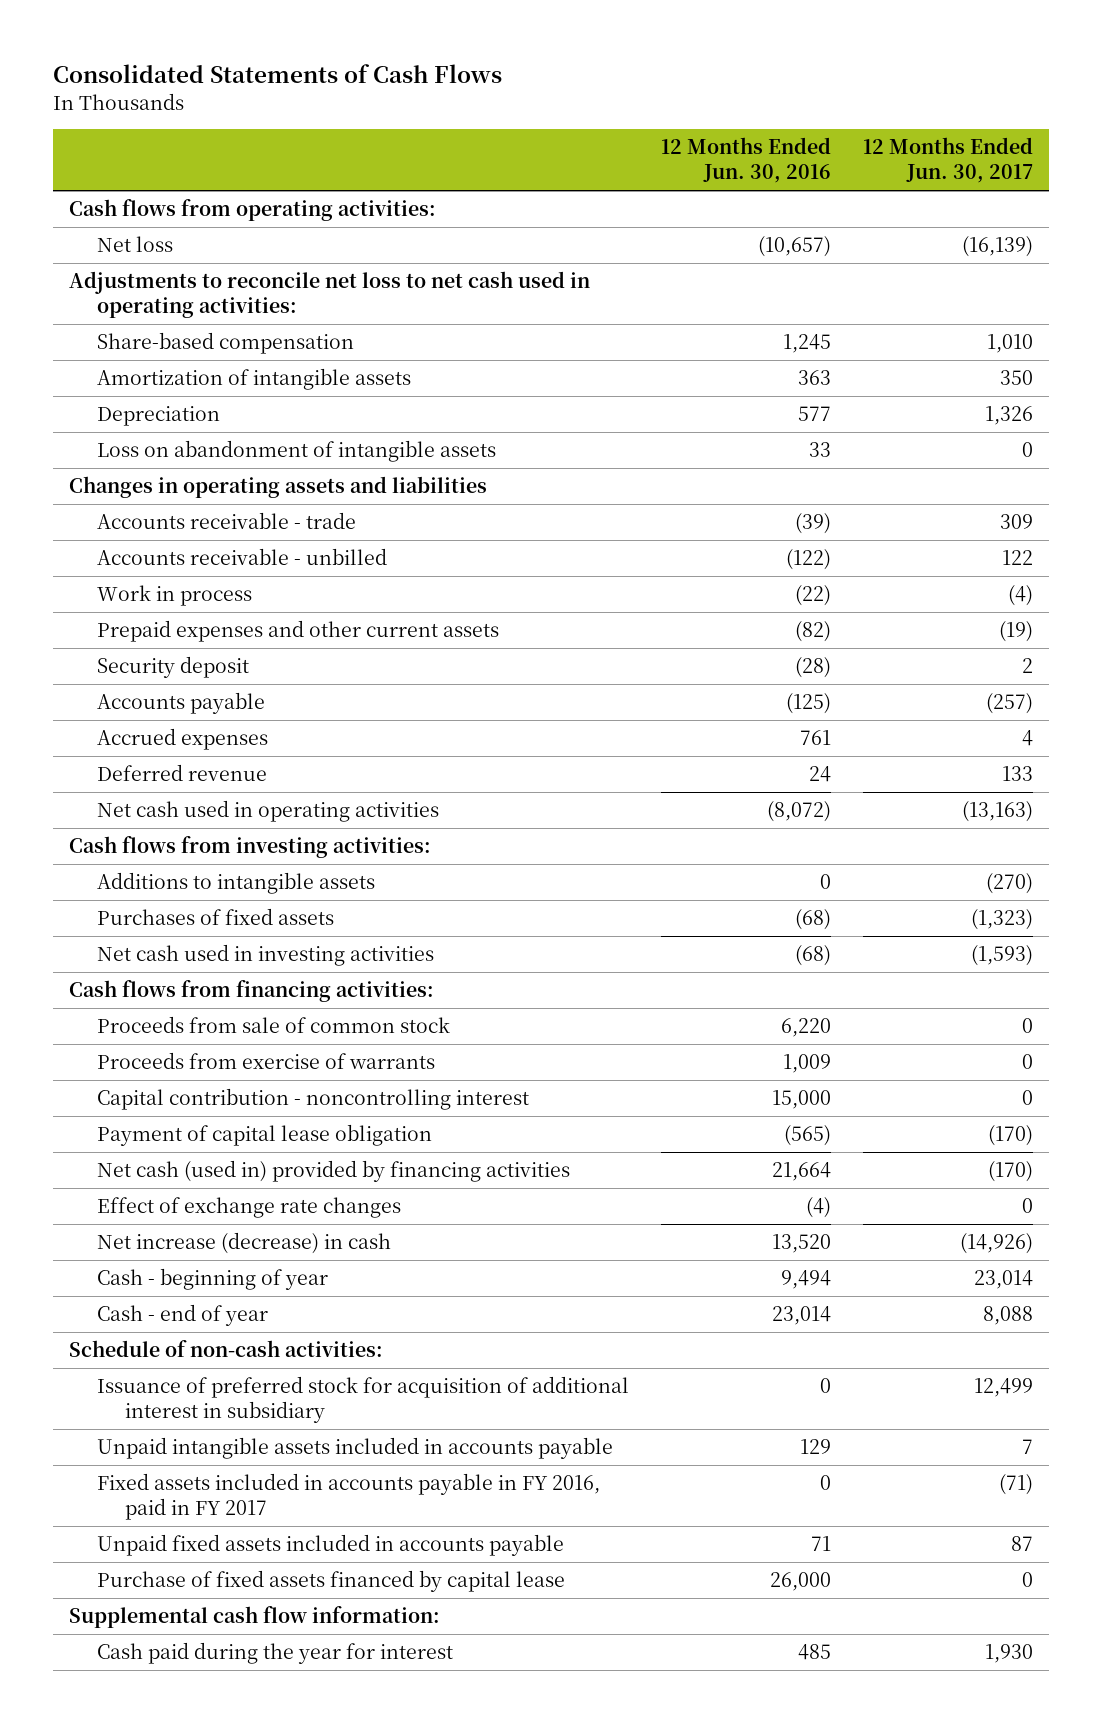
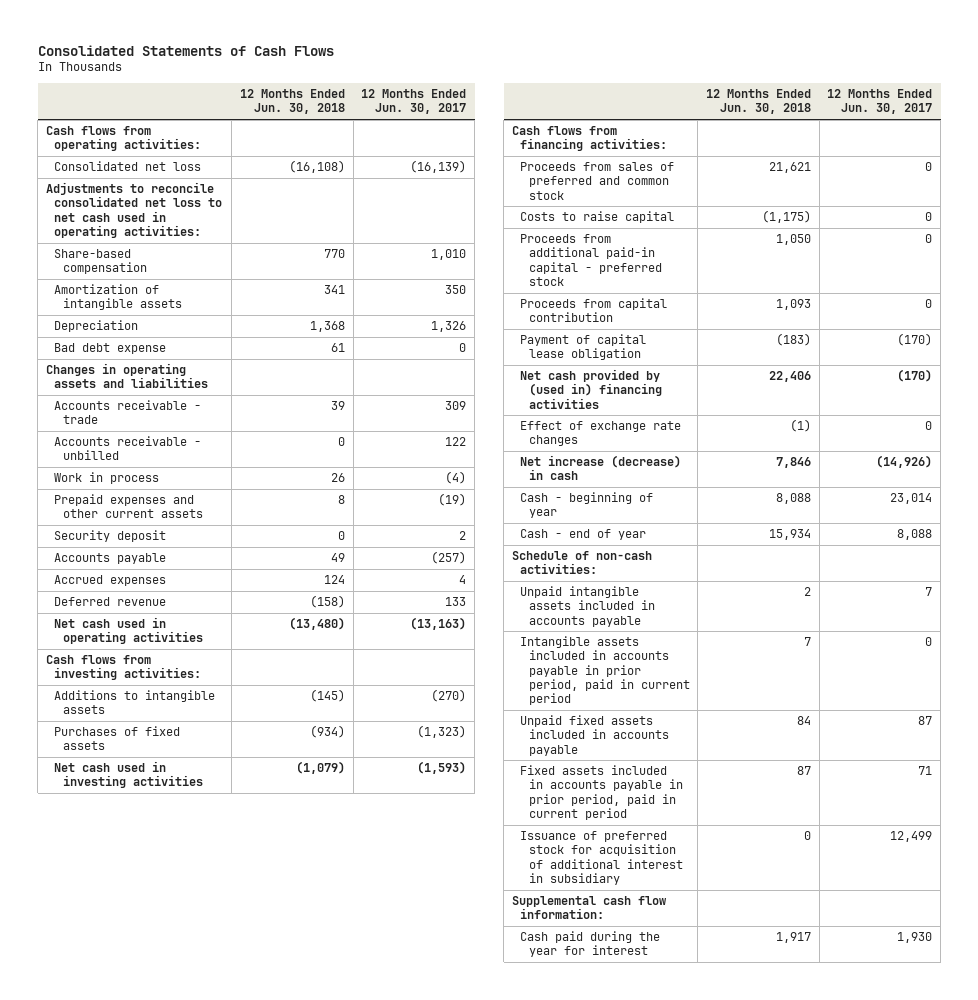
- | 12 Months Ended Jun. 30, 2016 | 12 Months Ended Jun. 30, 2017
+ | 12 Months Ended Jun. 30, 2018 | 12 Months Ended Jun. 30, 2017
- Net loss | (10,657) | (16,139)
- Adjustments to reconcile net loss to net cash used in operating activities:
+ Consolidated net loss | (16,108) | (16,139)
+ Adjustments to reconcile consolidated net loss to net cash used in operating activities:
- Loss on abandonment of intangible assets | 33 | 0
+ Bad debt expense | 61 | 0
- Proceeds from sale of common stock | 6,220 | 0
- Proceeds from exercise of warrants | 1,009 | 0
- Capital contribution - noncontrolling interest | 15,000 | 0
+ Proceeds from sales of preferred and common stock | 21,621 | 0
+ Costs to raise capital | (1,175) | 0
+ Proceeds from additional paid-in capital - preferred stock | 1,050 | 0
+ Proceeds from capital contribution | 1,093 | 0
- Net cash (used in) provided by financing activities | 21,664 | (170)
+ Net cash provided by (used in) financing activities | 22,406 | (170)
- Fixed assets included in accounts payable in FY 2016, paid in FY 2017 | 0 | (71)
+ Intangible assets included in accounts payable in prior period, paid in current period | 7 | 0
- Purchase of fixed assets financed by capital lease | 26,000 | 0
+ Fixed assets included in accounts payable in prior period, paid in current period | 87 | 71
moved down: Issuance of preferred stock for acquisition of additional interest in subsidiary | 0 | 12,499

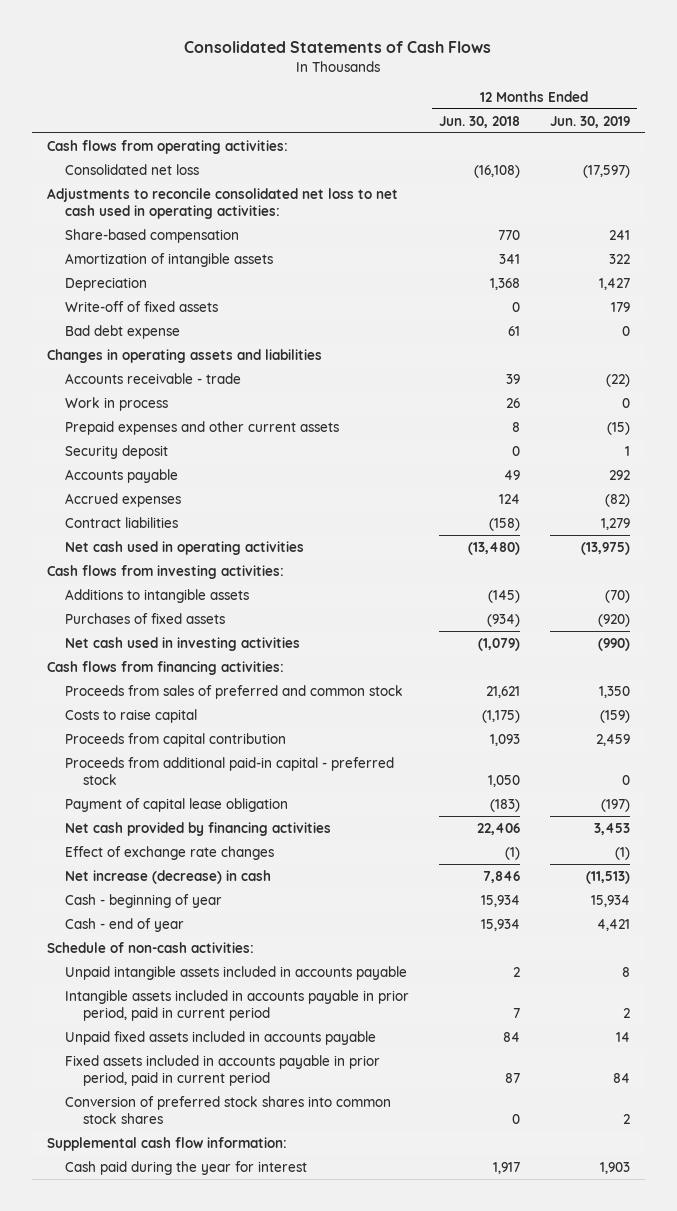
- | 12 Months Ended Jun. 30, 2018 | 12 Months Ended Jun. 30, 2017
+ | 12 Months Ended Jun. 30, 2018 | 12 Months Ended Jun. 30, 2019
+ Write-off of fixed assets | 0 | 179
- Accounts receivable - unbilled | 0 | 122
- Deferred revenue | (158) | 133
+ Contract liabilities | (158) | 1,279
moved down: Proceeds from additional paid-in capital - preferred stock | 1,050 | 0
- Net cash provided by (used in) financing activities | 22,406 | (170)
+ Net cash provided by financing activities | 22,406 | 3,453
- Cash - beginning of year | 8,088 | 23,014
+ Cash - beginning of year | 15,934 | 15,934
- Issuance of preferred stock for acquisition of additional interest in subsidiary | 0 | 12,499
+ Conversion of preferred stock shares into common stock shares | 0 | 2

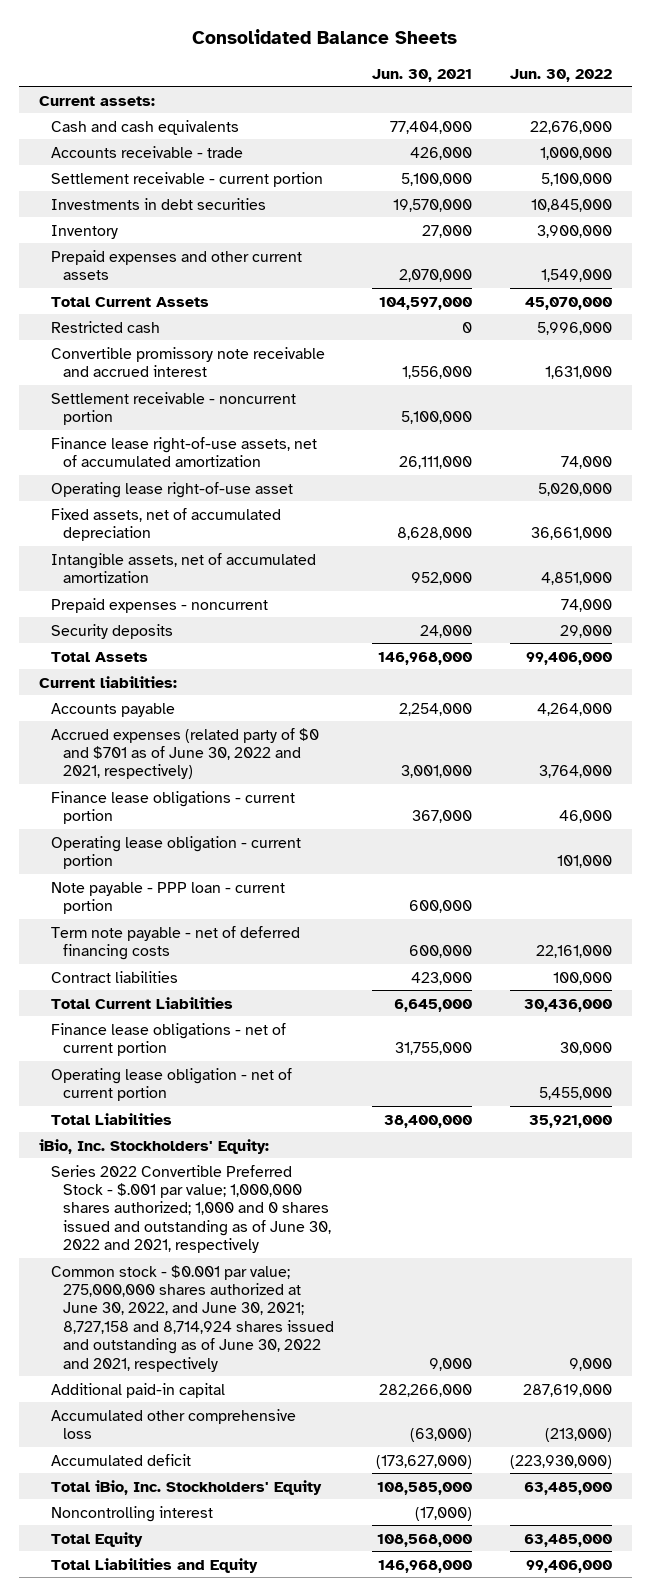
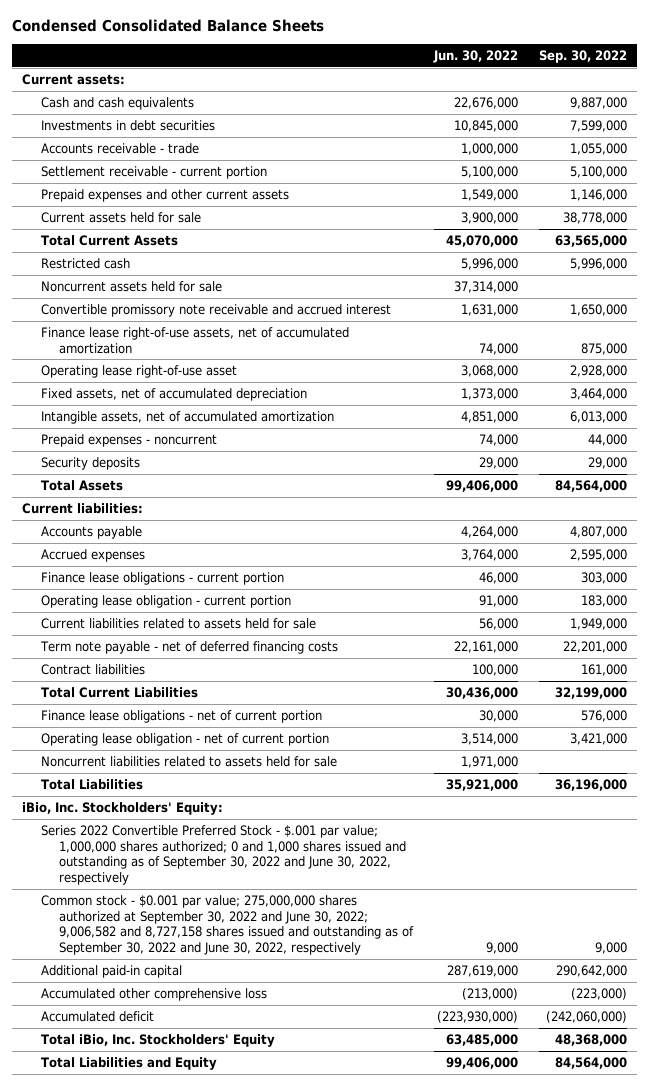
- Consolidated Balance Sheets
+ Condensed Consolidated Balance Sheets
- | Jun. 30, 2021 | Jun. 30, 2022
+ | Jun. 30, 2022 | Sep. 30, 2022
moved up: Investments in debt securities | 10,845,000 | 7,599,000
- Inventory | 27,000 | 3,900,000
+ Current assets held for sale | 3,900,000 | 38,778,000
+ Noncurrent assets held for sale | 37,314,000 |
- Settlement receivable - noncurrent portion | 5,100,000 |
- Operating lease right-of-use asset | | 5,020,000
- Fixed assets, net of accumulated depreciation | 8,628,000 | 36,661,000
+ Operating lease right-of-use asset | 3,068,000 | 2,928,000
+ Fixed assets, net of accumulated depreciation | 1,373,000 | 3,464,000
- Accrued expenses (related party of $0 and $701 as of June 30, 2022 and 2021, respectively) | 3,001,000 | 3,764,000
+ Accrued expenses | 3,764,000 | 2,595,000
- Operating lease obligation - current portion | | 101,000
- Note payable - PPP loan - current portion | 600,000 |
+ Operating lease obligation - current portion | 91,000 | 183,000
+ Current liabilities related to assets held for sale | 56,000 | 1,949,000
- Operating lease obligation - net of current portion | | 5,455,000
+ Operating lease obligation - net of current portion | 3,514,000 | 3,421,000
+ Noncurrent liabilities related to assets held for sale | 1,971,000 |
- Series 2022 Convertible Preferred Stock - $.001 par value; 1,000,000 shares authorized; 1,000 and 0 shares issued and outstanding as of June 30, 2022 and 2021, respectively
- Common stock - $0.001 par value; 275,000,000 shares authorized at June 30, 2022, and June 30, 2021; 8,727,158 and 8,714,924 shares issued and outstanding as of June 30, 2022 and 2021, respectively | 9,000 | 9,000
+ Series 2022 Convertible Preferred Stock - $.001 par value; 1,000,000 shares authorized; 0 and 1,000 shares issued and outstanding as of September 30, 2022 and June 30, 2022, respectively
+ Common stock - $0.001 par value; 275,000,000 shares authorized at September 30, 2022 and June 30, 2022; 9,006,582 and 8,727,158 shares issued and outstanding as of September 30, 2022 and June 30, 2022, respectively | 9,000 | 9,000
- Noncontrolling interest | (17,000) |
- Total Equity | 108,568,000 | 63,485,000

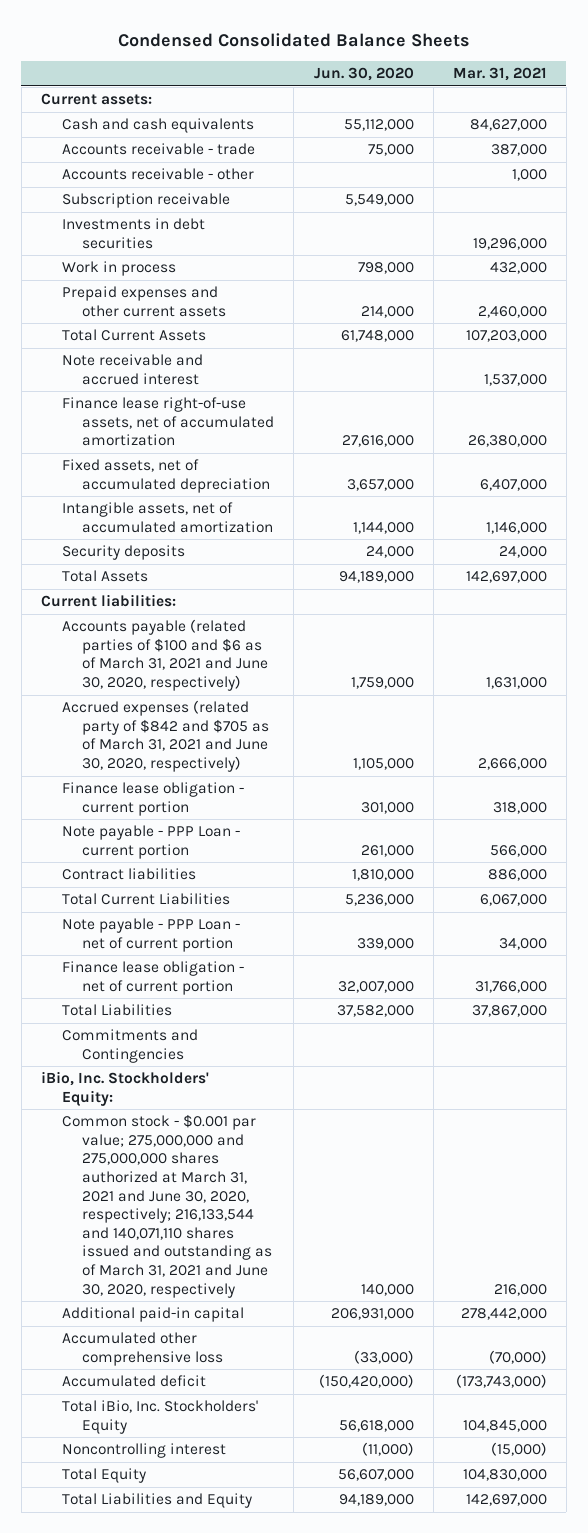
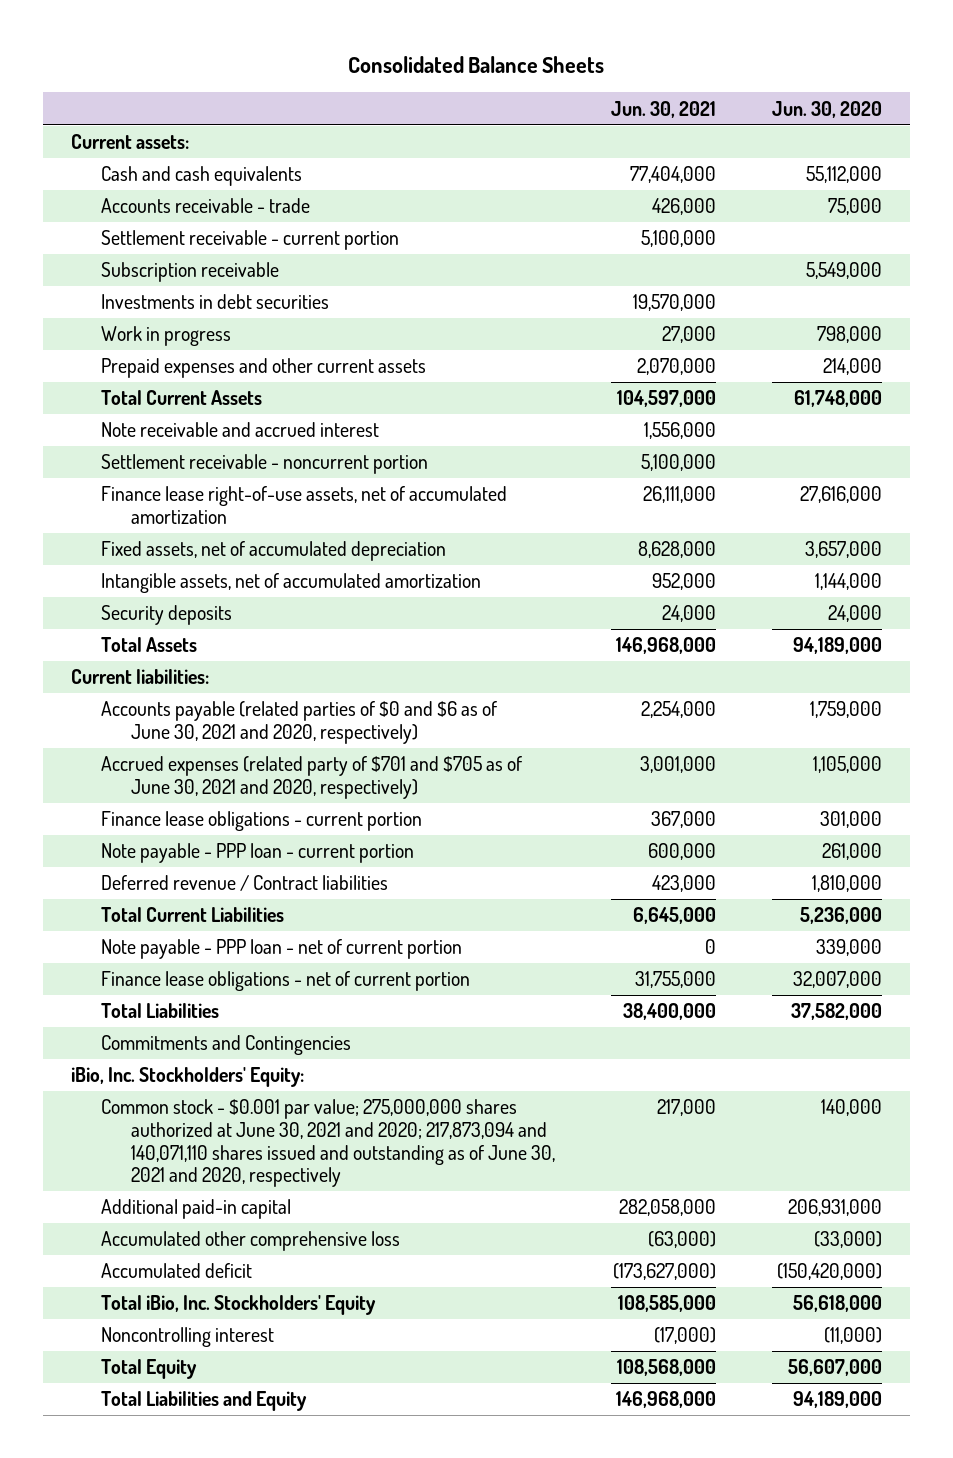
- Condensed Consolidated Balance Sheets
+ Consolidated Balance Sheets
- | Jun. 30, 2020 | Mar. 31, 2021
+ | Jun. 30, 2021 | Jun. 30, 2020
- Accounts receivable - other | | 1,000
+ Settlement receivable - current portion | 5,100,000 |
- Work in process | 798,000 | 432,000
+ Work in progress | 27,000 | 798,000
+ Settlement receivable - noncurrent portion | 5,100,000 |
- Accounts payable (related parties of $100 and $6 as of March 31, 2021 and June 30, 2020, respectively) | 1,759,000 | 1,631,000
- Accrued expenses (related party of $842 and $705 as of March 31, 2021 and June 30, 2020, respectively) | 1,105,000 | 2,666,000
- Finance lease obligation - current portion | 301,000 | 318,000
- Note payable - PPP Loan - current portion | 261,000 | 566,000
- Contract liabilities | 1,810,000 | 886,000
+ Accounts payable (related parties of $0 and $6 as of June 30, 2021 and 2020, respectively) | 2,254,000 | 1,759,000
+ Accrued expenses (related party of $701 and $705 as of June 30, 2021 and 2020, respectively) | 3,001,000 | 1,105,000
+ Finance lease obligations - current portion | 367,000 | 301,000
+ Note payable - PPP loan - current portion | 600,000 | 261,000
+ Deferred revenue / Contract liabilities | 423,000 | 1,810,000
- Note payable - PPP Loan - net of current portion | 339,000 | 34,000
- Finance lease obligation - net of current portion | 32,007,000 | 31,766,000
+ Note payable - PPP loan - net of current portion | 0 | 339,000
+ Finance lease obligations - net of current portion | 31,755,000 | 32,007,000
- Common stock - $0.001 par value; 275,000,000 and 275,000,000 shares authorized at March 31, 2021 and June 30, 2020, respectively; 216,133,544 and 140,071,110 shares issued and outstanding as of March 31, 2021 and June 30, 2020, respectively | 140,000 | 216,000
+ Common stock - $0.001 par value; 275,000,000 shares authorized at June 30, 2021 and 2020; 217,873,094 and 140,071,110 shares issued and outstanding as of June 30, 2021 and 2020, respectively | 217,000 | 140,000

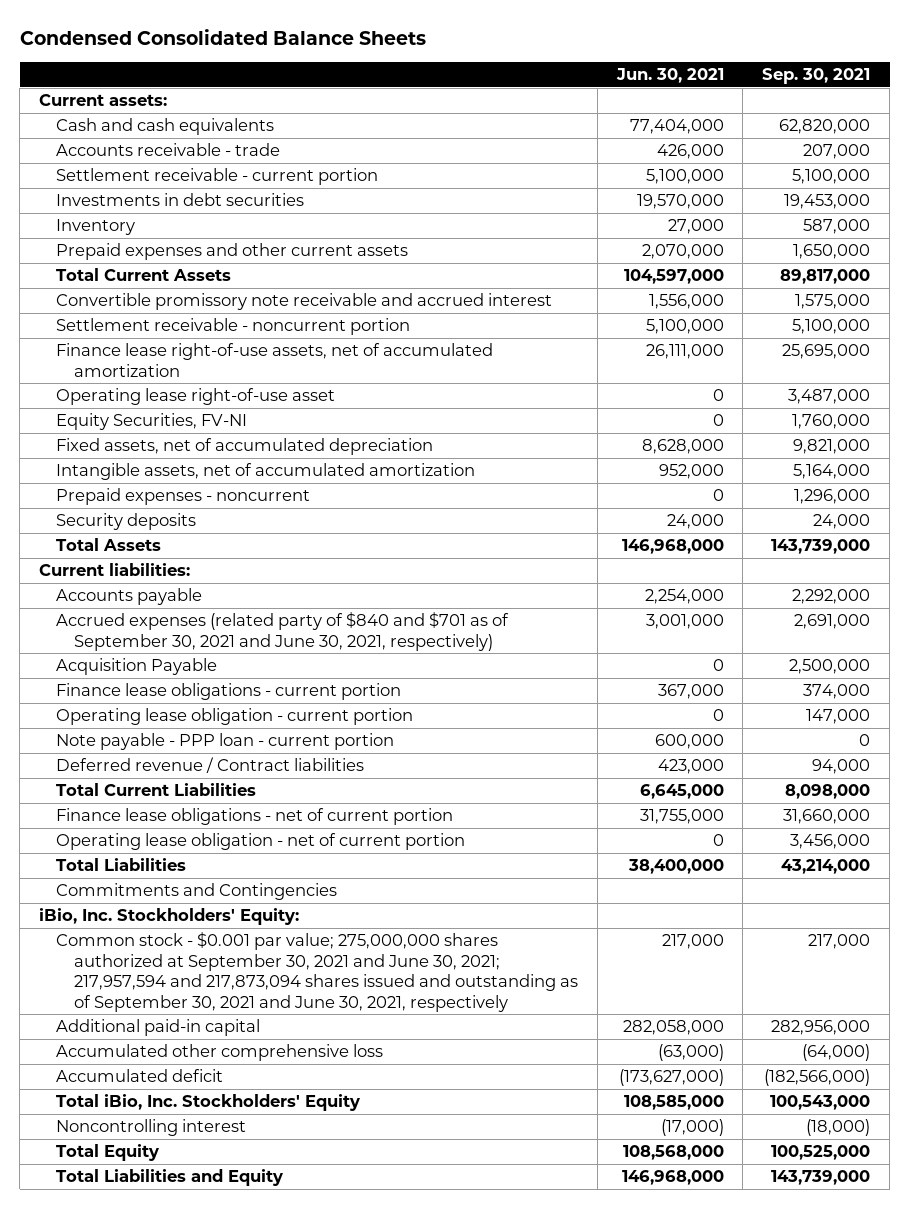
- Consolidated Balance Sheets
+ Condensed Consolidated Balance Sheets
- | Jun. 30, 2021 | Jun. 30, 2020
+ | Jun. 30, 2021 | Sep. 30, 2021
- Subscription receivable | | 5,549,000
- Work in progress | 27,000 | 798,000
+ Inventory | 27,000 | 587,000
- Note receivable and accrued interest | 1,556,000 |
+ Convertible promissory note receivable and accrued interest | 1,556,000 | 1,575,000
+ Operating lease right-of-use asset | 0 | 3,487,000
+ Equity Securities, FV-NI | 0 | 1,760,000
+ Prepaid expenses - noncurrent | 0 | 1,296,000
- Accounts payable (related parties of $0 and $6 as of June 30, 2021 and 2020, respectively) | 2,254,000 | 1,759,000
- Accrued expenses (related party of $701 and $705 as of June 30, 2021 and 2020, respectively) | 3,001,000 | 1,105,000
+ Accounts payable | 2,254,000 | 2,292,000
+ Accrued expenses (related party of $840 and $701 as of September 30, 2021 and June 30, 2021, respectively) | 3,001,000 | 2,691,000
+ Acquisition Payable | 0 | 2,500,000
+ Operating lease obligation - current portion | 0 | 147,000
- Note payable - PPP loan - net of current portion | 0 | 339,000
+ Operating lease obligation - net of current portion | 0 | 3,456,000
- Common stock - $0.001 par value; 275,000,000 shares authorized at June 30, 2021 and 2020; 217,873,094 and 140,071,110 shares issued and outstanding as of June 30, 2021 and 2020, respectively | 217,000 | 140,000
+ Common stock - $0.001 par value; 275,000,000 shares authorized at September 30, 2021 and June 30, 2021; 217,957,594 and 217,873,094 shares issued and outstanding as of September 30, 2021 and June 30, 2021, respectively | 217,000 | 217,000

